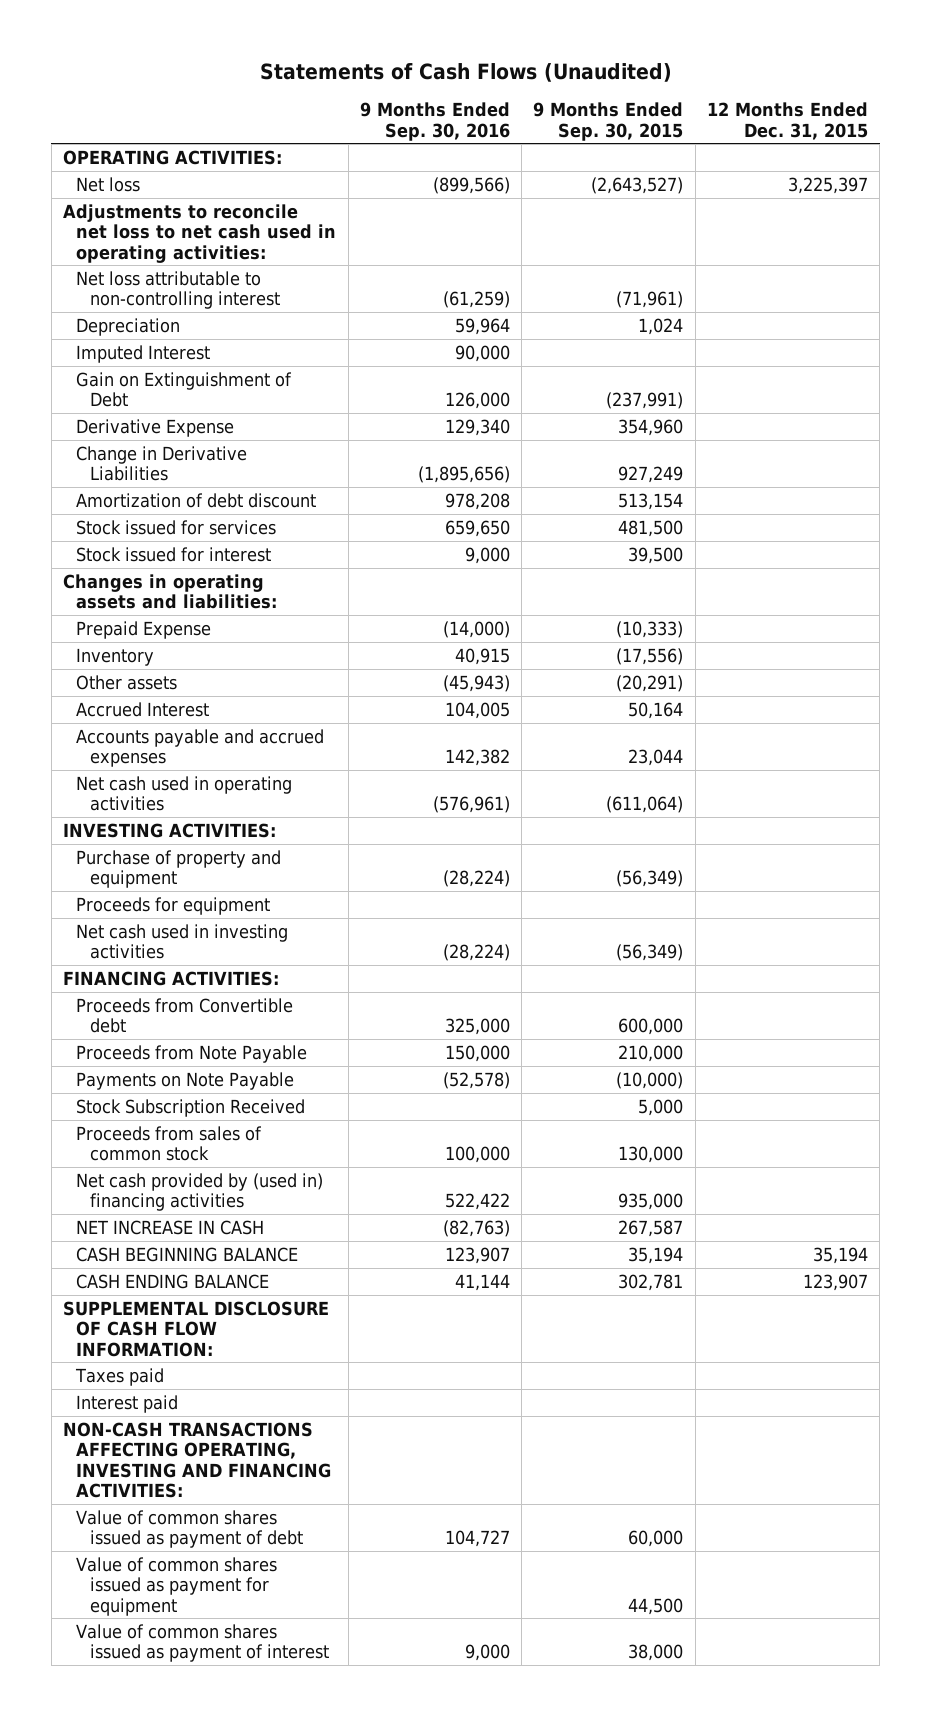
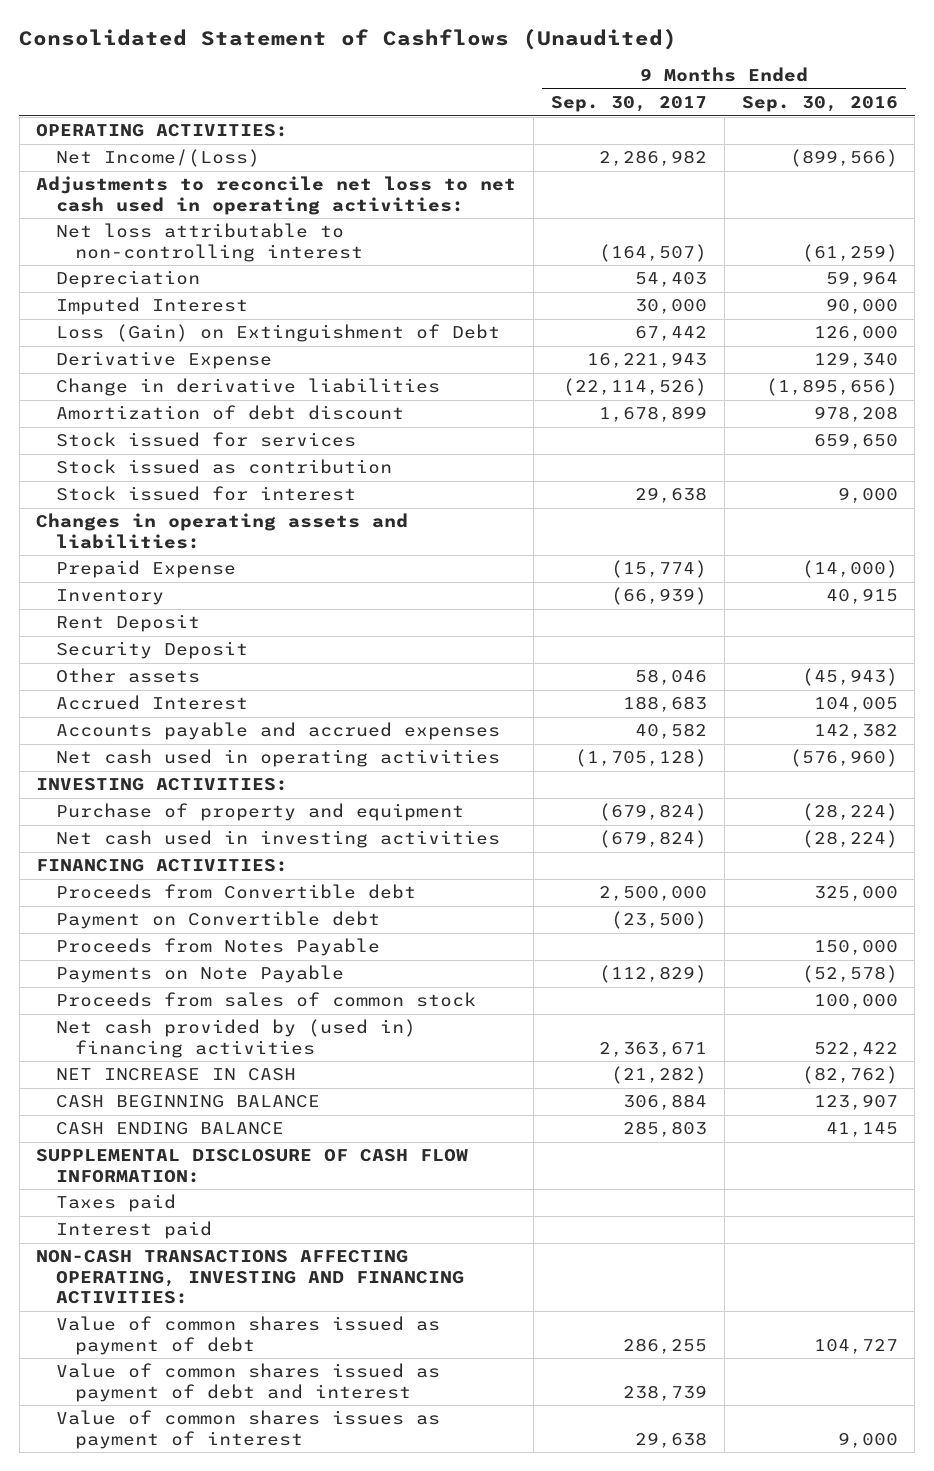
- Statements of Cash Flows (Unaudited)
+ Consolidated Statement of Cashflows (Unaudited)
- | 9 Months Ended Sep. 30, 2016 | 9 Months Ended Sep. 30, 2015 | 12 Months Ended Dec. 31, 2015
+ | 9 Months Ended Sep. 30, 2017 | 9 Months Ended Sep. 30, 2016
- Net loss | (899,566) | (2,643,527) | 3,225,397
+ Net Income/(Loss) | 2,286,982 | (899,566)
- Gain on Extinguishment of Debt | 126,000 | (237,991) |
+ Loss (Gain) on Extinguishment of Debt | 67,442 | 126,000
- Change in Derivative Liabilities | (1,895,656) | 927,249 |
+ Change in derivative liabilities | (22,114,526) | (1,895,656)
+ Stock issued as contribution
+ Rent Deposit
+ Security Deposit
- Net cash used in operating activities | (576,961) | (611,064) |
+ Net cash used in operating activities | (1,705,128) | (576,960)
- Proceeds for equipment
- Proceeds from Note Payable | 150,000 | 210,000 |
+ Payment on Convertible debt | (23,500) |
+ Proceeds from Notes Payable | | 150,000
- Stock Subscription Received | | 5,000 |
- NET INCREASE IN CASH | (82,763) | 267,587 |
+ NET INCREASE IN CASH | (21,282) | (82,762)
- CASH ENDING BALANCE | 41,144 | 302,781 | 123,907
+ CASH ENDING BALANCE | 285,803 | 41,145
- Value of common shares issued as payment for equipment | | 44,500 |
- Value of common shares issued as payment of interest | 9,000 | 38,000 |
+ Value of common shares issued as payment of debt and interest | 238,739 |
+ Value of common shares issues as payment of interest | 29,638 | 9,000

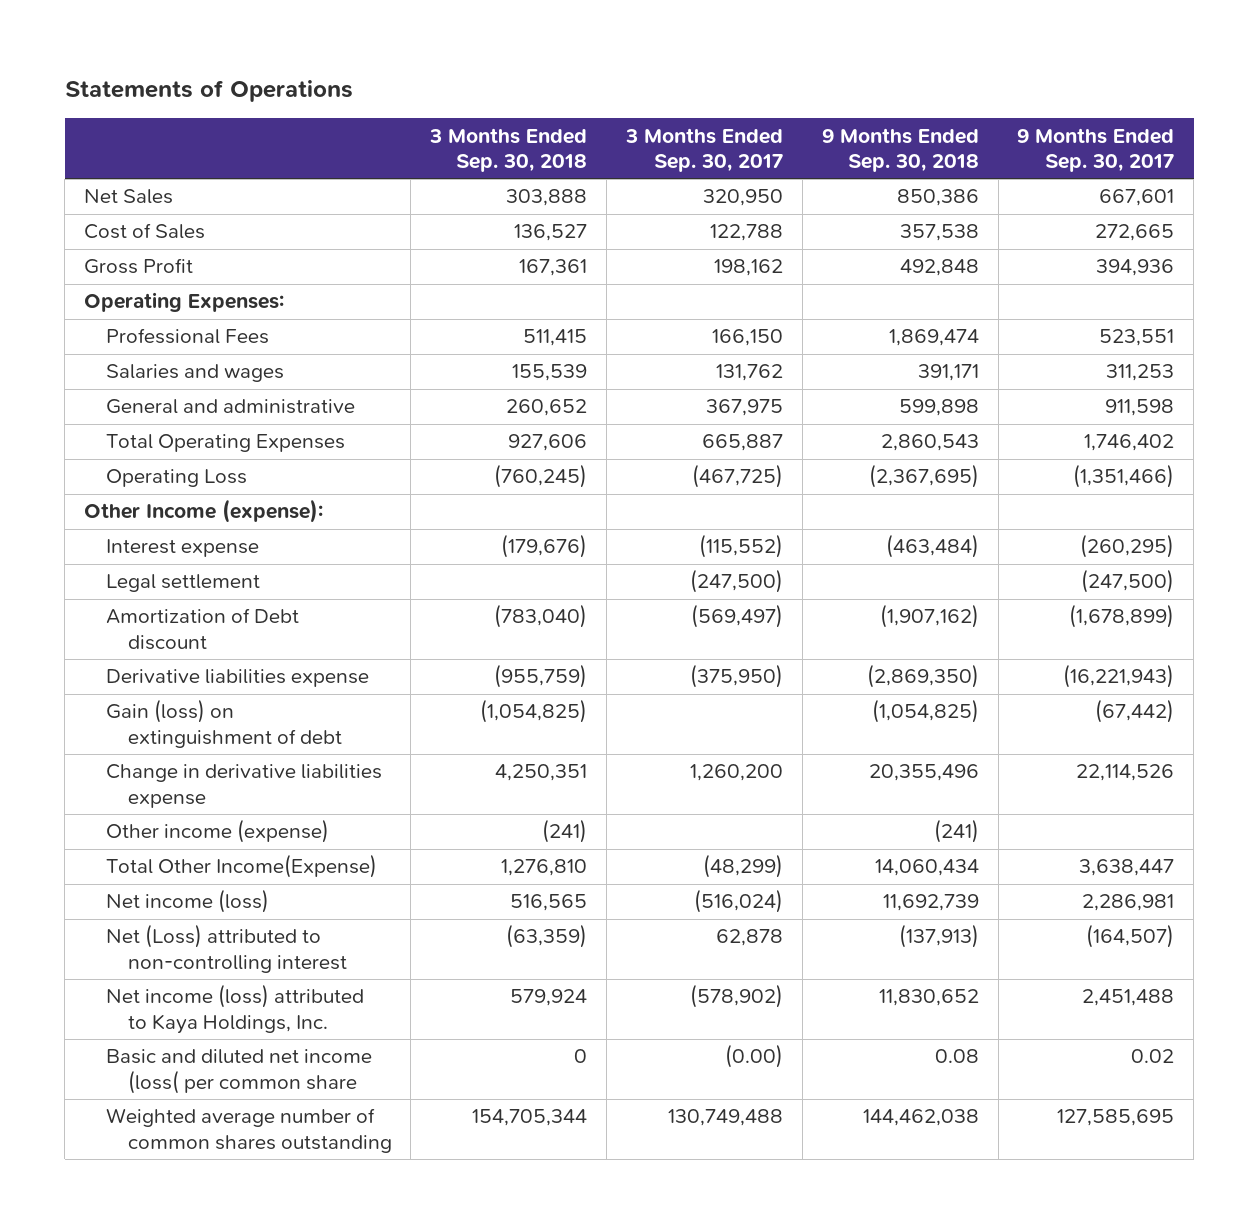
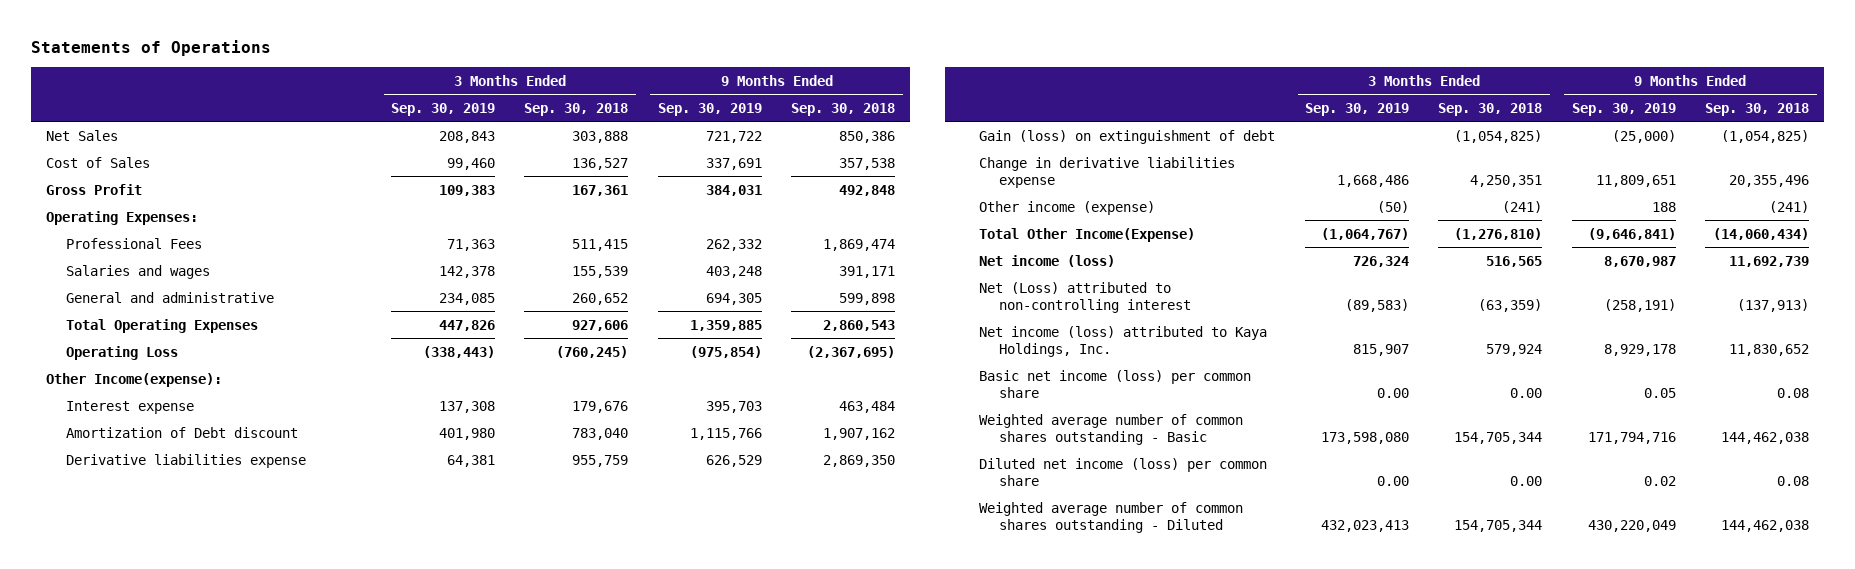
- | 3 Months Ended Sep. 30, 2018 | 3 Months Ended Sep. 30, 2017 | 9 Months Ended Sep. 30, 2018 | 9 Months Ended Sep. 30, 2017
+ | 3 Months Ended Sep. 30, 2019 | 3 Months Ended Sep. 30, 2018 | 9 Months Ended Sep. 30, 2019 | 9 Months Ended Sep. 30, 2018
- Other Income (expense):
- Interest expense | (179,676) | (115,552) | (463,484) | (260,295)
- Legal settlement | | (247,500) | | (247,500)
- Amortization of Debt discount | (783,040) | (569,497) | (1,907,162) | (1,678,899)
- Derivative liabilities expense | (955,759) | (375,950) | (2,869,350) | (16,221,943)
+ Other Income(expense):
+ Interest expense | 137,308 | 179,676 | 395,703 | 463,484
+ Amortization of Debt discount | 401,980 | 783,040 | 1,115,766 | 1,907,162
+ Derivative liabilities expense | 64,381 | 955,759 | 626,529 | 2,869,350
- Total Other Income(Expense) | 1,276,810 | (48,299) | 14,060,434 | 3,638,447
+ Total Other Income(Expense) | (1,064,767) | (1,276,810) | (9,646,841) | (14,060,434)
- Basic and diluted net income (loss( per common share | 0 | (0.00) | 0.08 | 0.02
- Weighted average number of common shares outstanding | 154,705,344 | 130,749,488 | 144,462,038 | 127,585,695
+ Basic net income (loss) per common share | 0.00 | 0.00 | 0.05 | 0.08
+ Weighted average number of common shares outstanding - Basic | 173,598,080 | 154,705,344 | 171,794,716 | 144,462,038
+ Diluted net income (loss) per common share | 0.00 | 0.00 | 0.02 | 0.08
+ Weighted average number of common shares outstanding - Diluted | 432,023,413 | 154,705,344 | 430,220,049 | 144,462,038

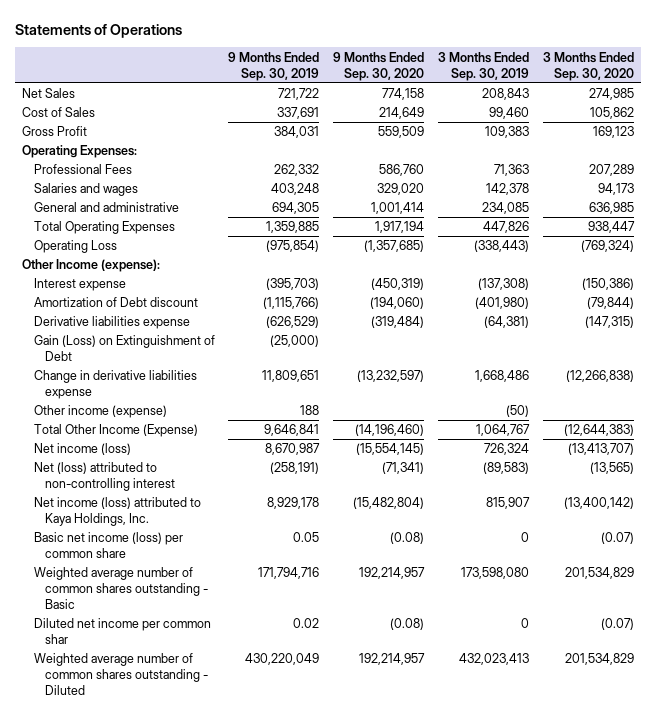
- | 3 Months Ended Sep. 30, 2019 | 3 Months Ended Sep. 30, 2018 | 9 Months Ended Sep. 30, 2019 | 9 Months Ended Sep. 30, 2018
+ | 9 Months Ended Sep. 30, 2019 | 9 Months Ended Sep. 30, 2020 | 3 Months Ended Sep. 30, 2019 | 3 Months Ended Sep. 30, 2020
- Other Income(expense):
- Interest expense | 137,308 | 179,676 | 395,703 | 463,484
- Amortization of Debt discount | 401,980 | 783,040 | 1,115,766 | 1,907,162
- Derivative liabilities expense | 64,381 | 955,759 | 626,529 | 2,869,350
- Gain (loss) on extinguishment of debt | | (1,054,825) | (25,000) | (1,054,825)
+ Other Income (expense):
+ Interest expense | (395,703) | (450,319) | (137,308) | (150,386)
+ Amortization of Debt discount | (1,115,766) | (194,060) | (401,980) | (79,844)
+ Derivative liabilities expense | (626,529) | (319,484) | (64,381) | (147,315)
+ Gain (Loss) on Extinguishment of Debt | (25,000) | | |
- Total Other Income(Expense) | (1,064,767) | (1,276,810) | (9,646,841) | (14,060,434)
+ Total Other Income (Expense) | 9,646,841 | (14,196,460) | 1,064,767 | (12,644,383)
- Net (Loss) attributed to non-controlling interest | (89,583) | (63,359) | (258,191) | (137,913)
+ Net (loss) attributed to non-controlling interest | (258,191) | (71,341) | (89,583) | (13,565)
- Basic net income (loss) per common share | 0.00 | 0.00 | 0.05 | 0.08
+ Basic net income (loss) per common share | 0.05 | (0.08) | 0 | (0.07)
- Diluted net income (loss) per common share | 0.00 | 0.00 | 0.02 | 0.08
+ Diluted net income per common shar | 0.02 | (0.08) | 0 | (0.07)

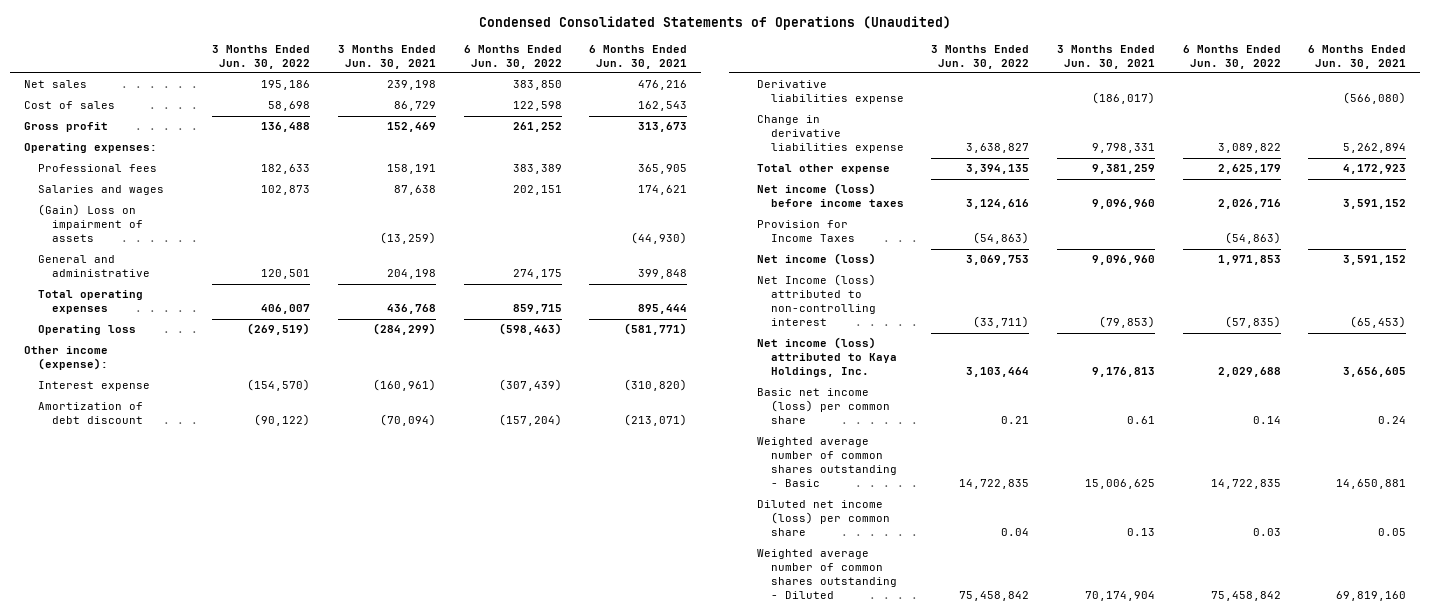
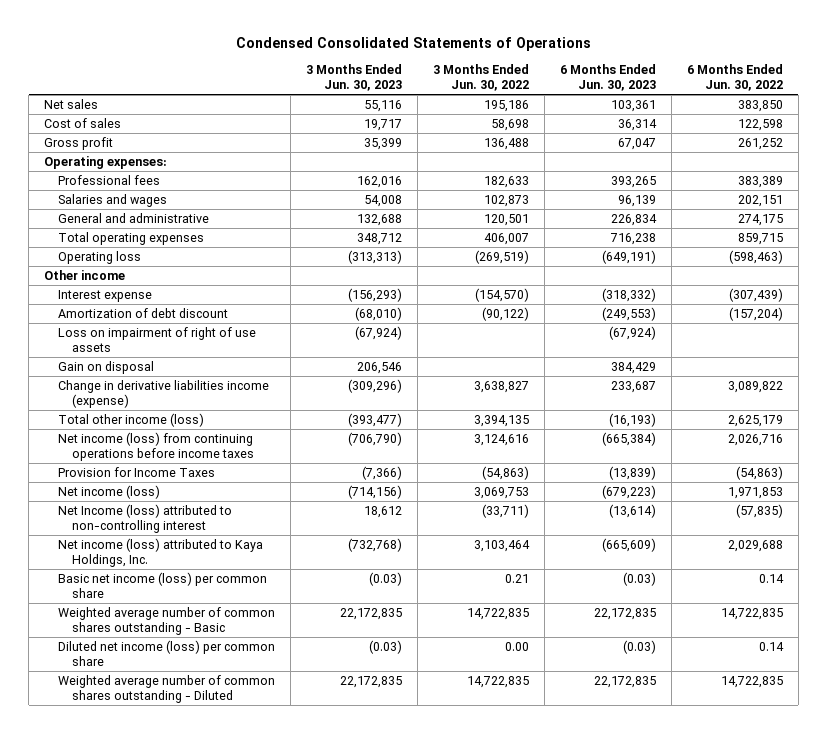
- Condensed Consolidated Statements of Operations (Unaudited)
+ Condensed Consolidated Statements of Operations
- | 3 Months Ended Jun. 30, 2022 | 3 Months Ended Jun. 30, 2021 | 6 Months Ended Jun. 30, 2022 | 6 Months Ended Jun. 30, 2021
+ | 3 Months Ended Jun. 30, 2023 | 3 Months Ended Jun. 30, 2022 | 6 Months Ended Jun. 30, 2023 | 6 Months Ended Jun. 30, 2022
- (Gain) Loss on impairment of assets | | (13,259) | | (44,930)
- Other income (expense):
+ Other income
- Derivative liabilities expense | | (186,017) | | (566,080)
- Change in derivative liabilities expense | 3,638,827 | 9,798,331 | 3,089,822 | 5,262,894
- Total other expense | 3,394,135 | 9,381,259 | 2,625,179 | 4,172,923
- Net income (loss) before income taxes | 3,124,616 | 9,096,960 | 2,026,716 | 3,591,152
+ Loss on impairment of right of use assets | (67,924) | | (67,924) |
+ Gain on disposal | 206,546 | | 384,429 |
+ Change in derivative liabilities income (expense) | (309,296) | 3,638,827 | 233,687 | 3,089,822
+ Total other income (loss) | (393,477) | 3,394,135 | (16,193) | 2,625,179
+ Net income (loss) from continuing operations before income taxes | (706,790) | 3,124,616 | (665,384) | 2,026,716
- Diluted net income (loss) per common share | 0.04 | 0.13 | 0.03 | 0.05
- Weighted average number of common shares outstanding - Diluted | 75,458,842 | 70,174,904 | 75,458,842 | 69,819,160
+ Diluted net income (loss) per common share | (0.03) | 0.00 | (0.03) | 0.14
+ Weighted average number of common shares outstanding - Diluted | 22,172,835 | 14,722,835 | 22,172,835 | 14,722,835

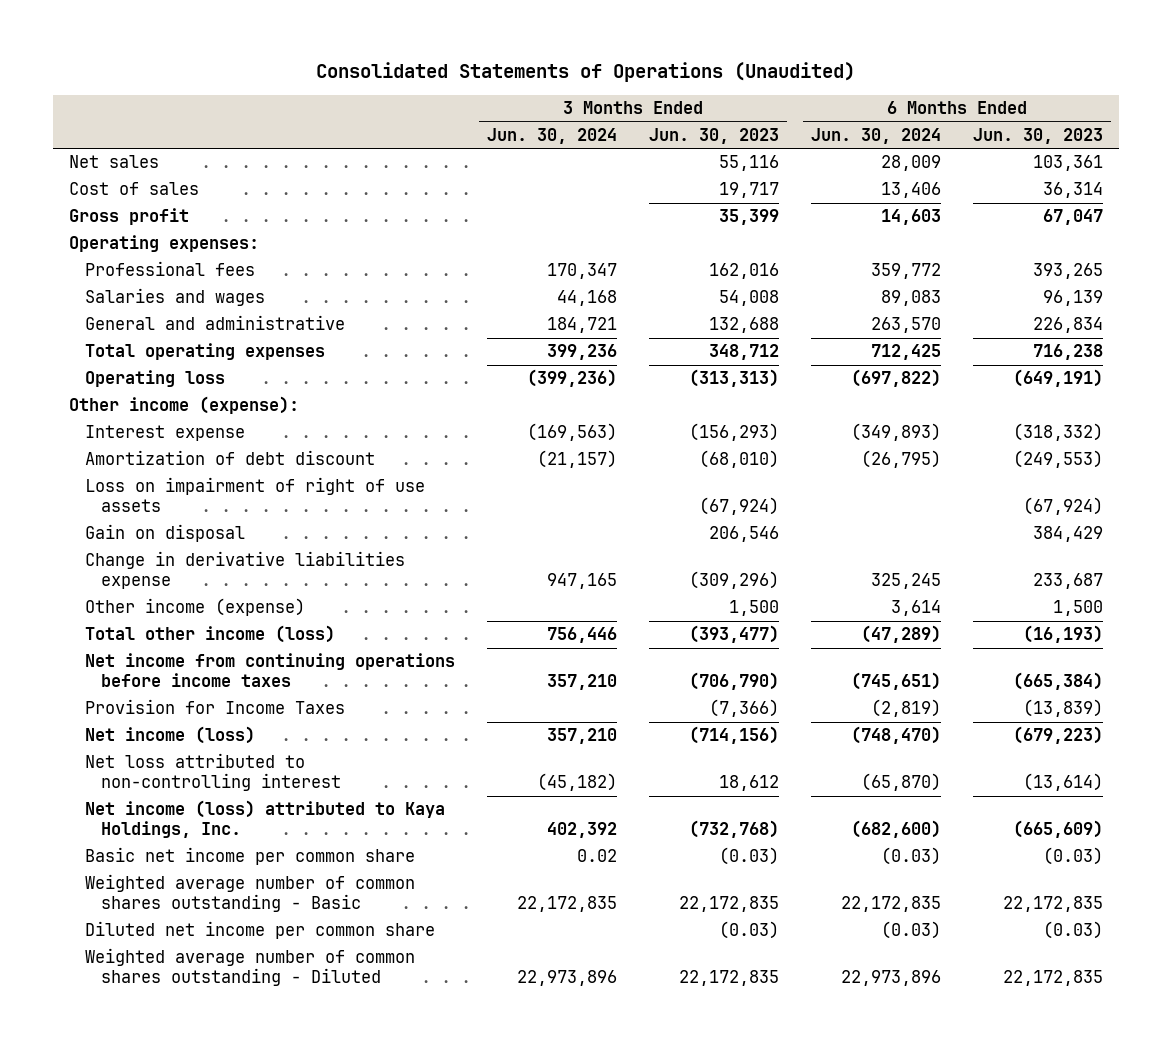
- Condensed Consolidated Statements of Operations
+ Consolidated Statements of Operations (Unaudited)
- | 3 Months Ended Jun. 30, 2023 | 3 Months Ended Jun. 30, 2022 | 6 Months Ended Jun. 30, 2023 | 6 Months Ended Jun. 30, 2022
+ | 3 Months Ended Jun. 30, 2024 | 3 Months Ended Jun. 30, 2023 | 6 Months Ended Jun. 30, 2024 | 6 Months Ended Jun. 30, 2023
- Other income
+ Other income (expense):
- Change in derivative liabilities income (expense) | (309,296) | 3,638,827 | 233,687 | 3,089,822
+ Change in derivative liabilities expense | 947,165 | (309,296) | 325,245 | 233,687
+ Other income (expense) | | 1,500 | 3,614 | 1,500
- Net income (loss) from continuing operations before income taxes | (706,790) | 3,124,616 | (665,384) | 2,026,716
+ Net income from continuing operations before income taxes | 357,210 | (706,790) | (745,651) | (665,384)
- Net Income (loss) attributed to non-controlling interest | 18,612 | (33,711) | (13,614) | (57,835)
+ Net loss attributed to non-controlling interest | (45,182) | 18,612 | (65,870) | (13,614)
- Basic net income (loss) per common share | (0.03) | 0.21 | (0.03) | 0.14
+ Basic net income per common share | 0.02 | (0.03) | (0.03) | (0.03)
- Diluted net income (loss) per common share | (0.03) | 0.00 | (0.03) | 0.14
+ Diluted net income per common share | | (0.03) | (0.03) | (0.03)

